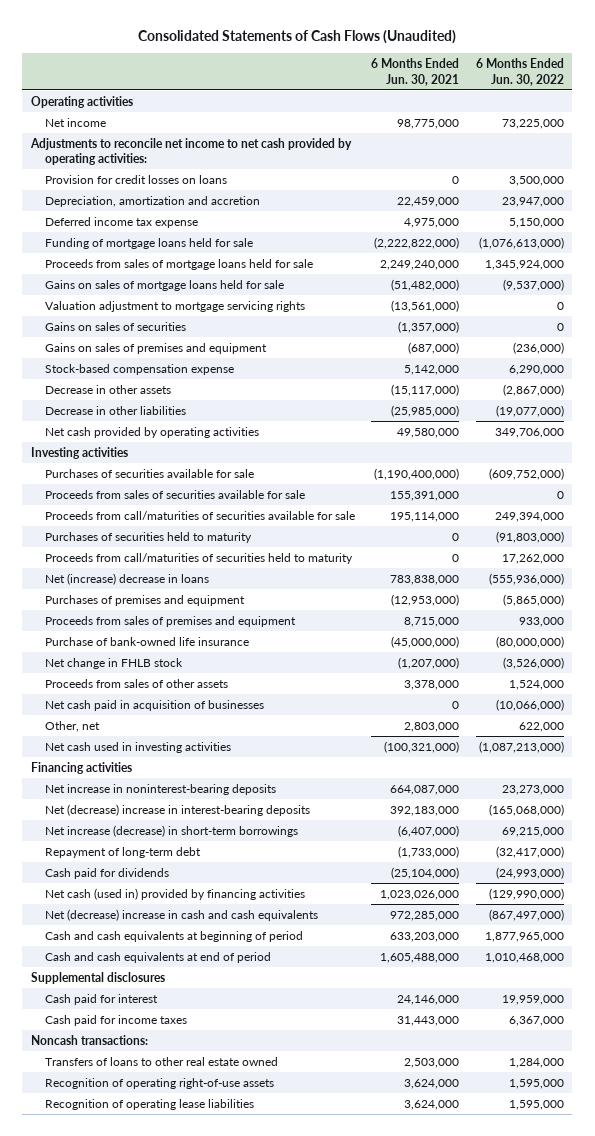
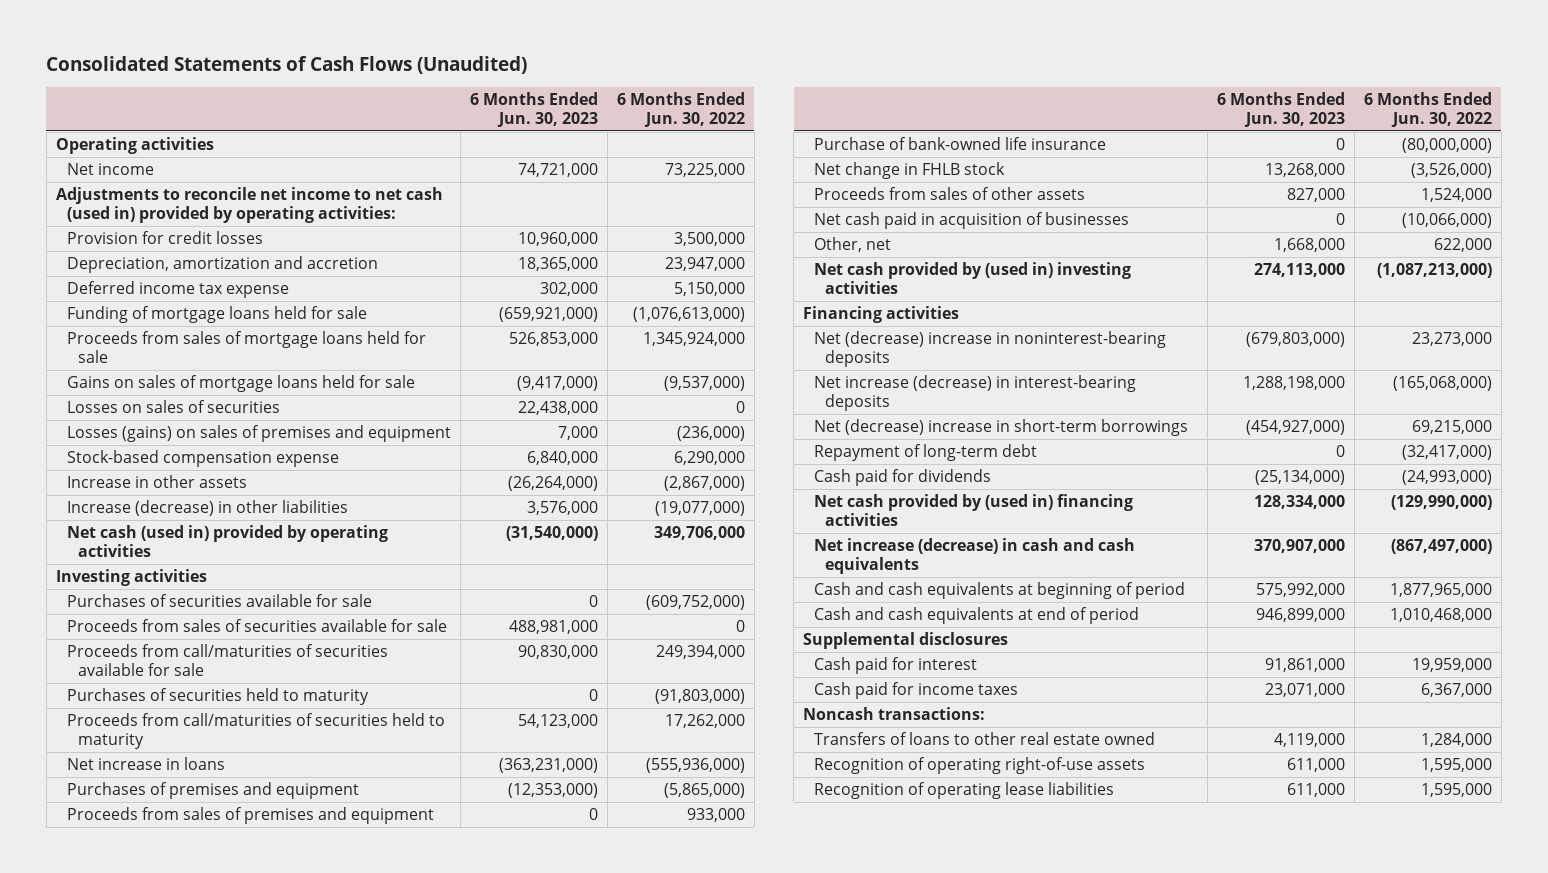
- | 6 Months Ended Jun. 30, 2021 | 6 Months Ended Jun. 30, 2022
+ | 6 Months Ended Jun. 30, 2023 | 6 Months Ended Jun. 30, 2022
- Adjustments to reconcile net income to net cash provided by operating activities:
- Provision for credit losses on loans | 0 | 3,500,000
+ Adjustments to reconcile net income to net cash (used in) provided by operating activities:
+ Provision for credit losses | 10,960,000 | 3,500,000
- Valuation adjustment to mortgage servicing rights | (13,561,000) | 0
- Gains on sales of securities | (1,357,000) | 0
- Gains on sales of premises and equipment | (687,000) | (236,000)
+ Losses on sales of securities | 22,438,000 | 0
+ Losses (gains) on sales of premises and equipment | 7,000 | (236,000)
- Decrease in other assets | (15,117,000) | (2,867,000)
- Decrease in other liabilities | (25,985,000) | (19,077,000)
- Net cash provided by operating activities | 49,580,000 | 349,706,000
+ Increase in other assets | (26,264,000) | (2,867,000)
+ Increase (decrease) in other liabilities | 3,576,000 | (19,077,000)
+ Net cash (used in) provided by operating activities | (31,540,000) | 349,706,000
- Net (increase) decrease in loans | 783,838,000 | (555,936,000)
+ Net increase in loans | (363,231,000) | (555,936,000)
- Net cash used in investing activities | (100,321,000) | (1,087,213,000)
+ Net cash provided by (used in) investing activities | 274,113,000 | (1,087,213,000)
- Net increase in noninterest-bearing deposits | 664,087,000 | 23,273,000
- Net (decrease) increase in interest-bearing deposits | 392,183,000 | (165,068,000)
- Net increase (decrease) in short-term borrowings | (6,407,000) | 69,215,000
+ Net (decrease) increase in noninterest-bearing deposits | (679,803,000) | 23,273,000
+ Net increase (decrease) in interest-bearing deposits | 1,288,198,000 | (165,068,000)
+ Net (decrease) increase in short-term borrowings | (454,927,000) | 69,215,000
- Net cash (used in) provided by financing activities | 1,023,026,000 | (129,990,000)
- Net (decrease) increase in cash and cash equivalents | 972,285,000 | (867,497,000)
+ Net cash provided by (used in) financing activities | 128,334,000 | (129,990,000)
+ Net increase (decrease) in cash and cash equivalents | 370,907,000 | (867,497,000)

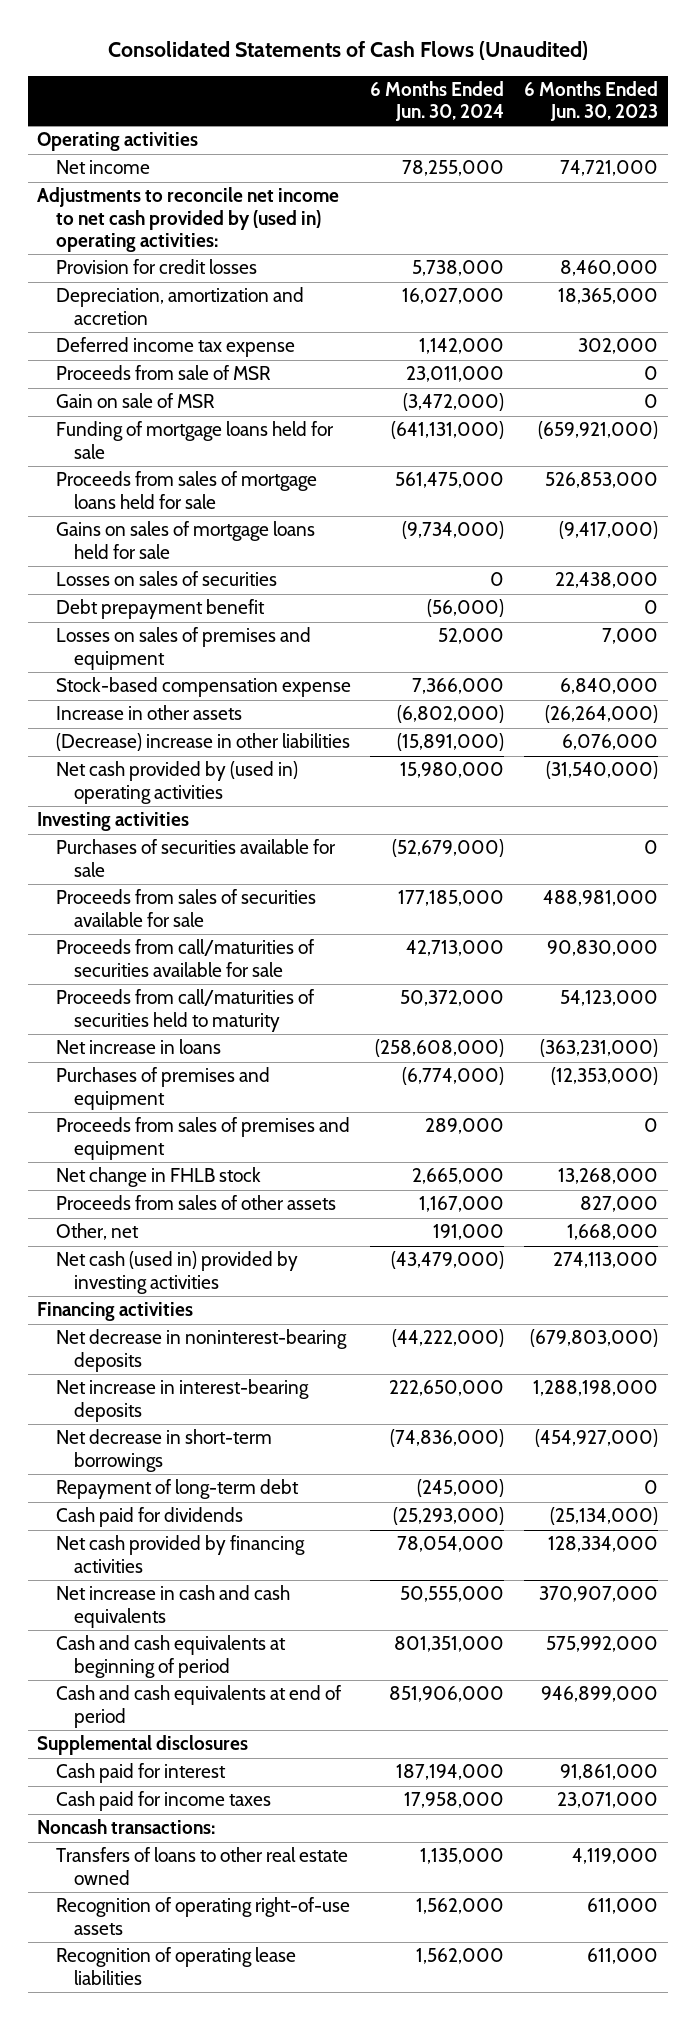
- | 6 Months Ended Jun. 30, 2023 | 6 Months Ended Jun. 30, 2022
+ | 6 Months Ended Jun. 30, 2024 | 6 Months Ended Jun. 30, 2023
- Adjustments to reconcile net income to net cash (used in) provided by operating activities:
- Provision for credit losses | 10,960,000 | 3,500,000
+ Adjustments to reconcile net income to net cash provided by (used in) operating activities:
+ Provision for credit losses | 5,738,000 | 8,460,000
+ Proceeds from sale of MSR | 23,011,000 | 0
+ Gain on sale of MSR | (3,472,000) | 0
- Losses (gains) on sales of premises and equipment | 7,000 | (236,000)
+ Debt prepayment benefit | (56,000) | 0
+ Losses on sales of premises and equipment | 52,000 | 7,000
- Increase (decrease) in other liabilities | 3,576,000 | (19,077,000)
- Net cash (used in) provided by operating activities | (31,540,000) | 349,706,000
+ (Decrease) increase in other liabilities | (15,891,000) | 6,076,000
+ Net cash provided by (used in) operating activities | 15,980,000 | (31,540,000)
- Purchases of securities held to maturity | 0 | (91,803,000)
- Purchase of bank-owned life insurance | 0 | (80,000,000)
- Net cash paid in acquisition of businesses | 0 | (10,066,000)
- Net cash provided by (used in) investing activities | 274,113,000 | (1,087,213,000)
+ Net cash (used in) provided by investing activities | (43,479,000) | 274,113,000
- Net (decrease) increase in noninterest-bearing deposits | (679,803,000) | 23,273,000
- Net increase (decrease) in interest-bearing deposits | 1,288,198,000 | (165,068,000)
- Net (decrease) increase in short-term borrowings | (454,927,000) | 69,215,000
+ Net decrease in noninterest-bearing deposits | (44,222,000) | (679,803,000)
+ Net increase in interest-bearing deposits | 222,650,000 | 1,288,198,000
+ Net decrease in short-term borrowings | (74,836,000) | (454,927,000)
- Net cash provided by (used in) financing activities | 128,334,000 | (129,990,000)
- Net increase (decrease) in cash and cash equivalents | 370,907,000 | (867,497,000)
+ Net cash provided by financing activities | 78,054,000 | 128,334,000
+ Net increase in cash and cash equivalents | 50,555,000 | 370,907,000

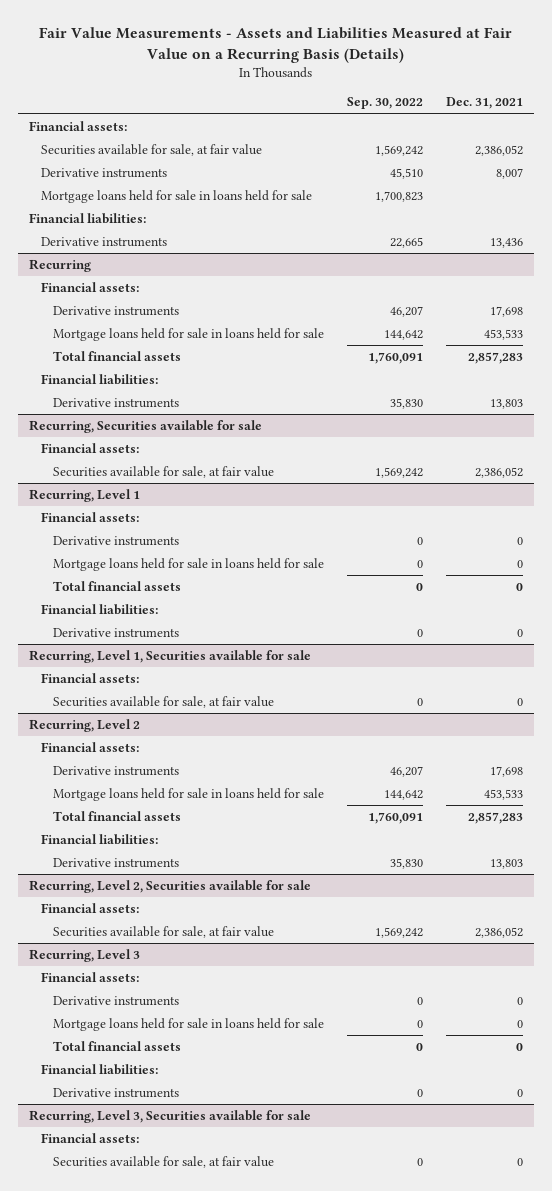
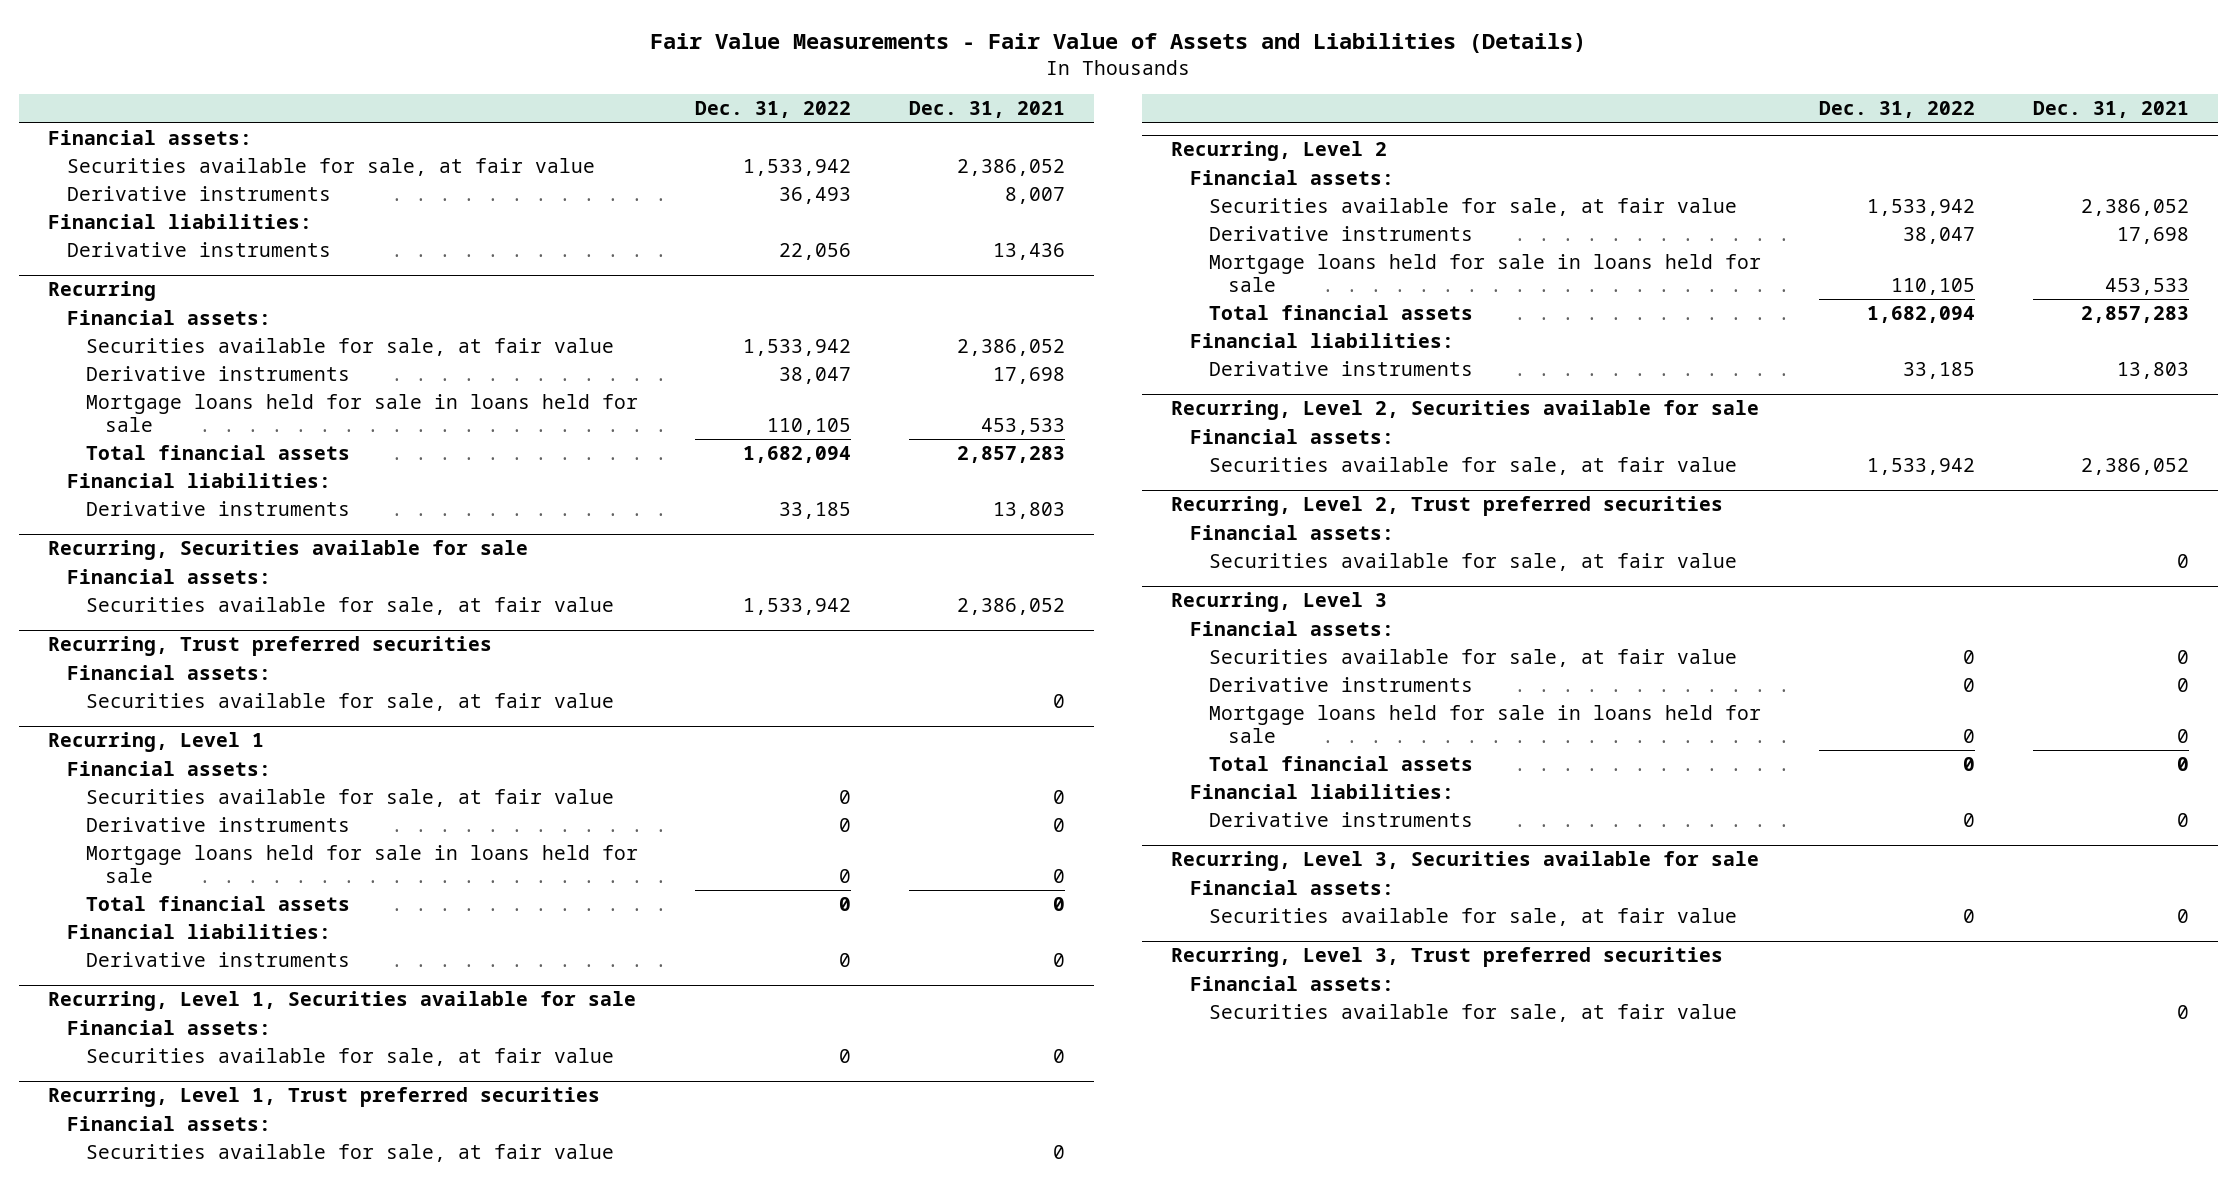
- Fair Value Measurements - Assets and Liabilities Measured at Fair Value on a Recurring Basis (Details)
+ Fair Value Measurements - Fair Value of Assets and Liabilities (Details)
- | Sep. 30, 2022 | Dec. 31, 2021
+ | Dec. 31, 2022 | Dec. 31, 2021
- Mortgage loans held for sale in loans held for sale | 1,700,823 |
@ Recurring
+ Securities available for sale, at fair value | 1,533,942 | 2,386,052
+ Recurring, Trust preferred securities
+ Financial assets:
+ Securities available for sale, at fair value | | 0
@ Recurring, Level 1
+ Securities available for sale, at fair value | 0 | 0
+ Recurring, Level 1, Trust preferred securities
+ Financial assets:
+ Securities available for sale, at fair value | | 0
@ Recurring, Level 2
+ Securities available for sale, at fair value | 1,533,942 | 2,386,052
+ Recurring, Level 2, Trust preferred securities
+ Financial assets:
+ Securities available for sale, at fair value | | 0
@ Recurring, Level 3
+ Securities available for sale, at fair value | 0 | 0
+ Recurring, Level 3, Trust preferred securities
+ Financial assets:
+ Securities available for sale, at fair value | | 0

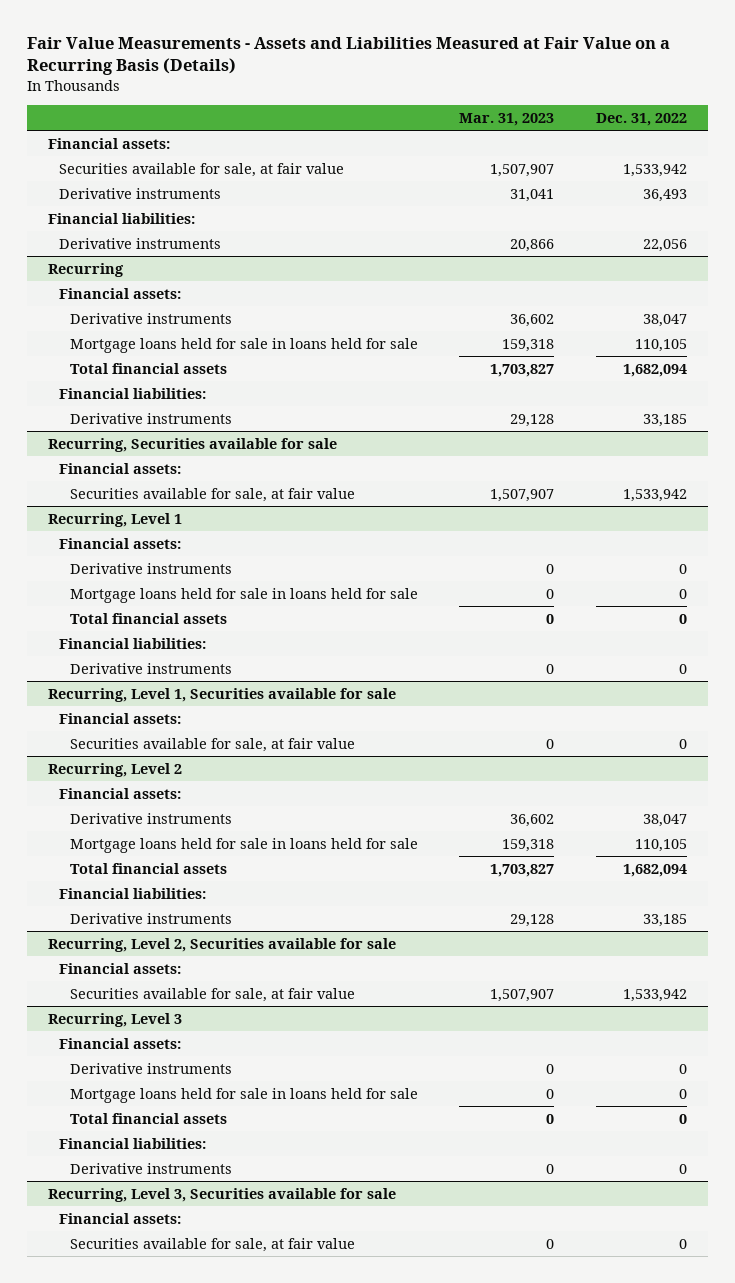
- Fair Value Measurements - Fair Value of Assets and Liabilities (Details)
+ Fair Value Measurements - Assets and Liabilities Measured at Fair Value on a Recurring Basis (Details)
- | Dec. 31, 2022 | Dec. 31, 2021
+ | Mar. 31, 2023 | Dec. 31, 2022
@ Recurring
- Securities available for sale, at fair value | 1,533,942 | 2,386,052
- Recurring, Trust preferred securities
- Financial assets:
- Securities available for sale, at fair value | | 0
@ Recurring, Level 1
- Securities available for sale, at fair value | 0 | 0
- Recurring, Level 1, Trust preferred securities
- Financial assets:
- Securities available for sale, at fair value | | 0
@ Recurring, Level 2
- Securities available for sale, at fair value | 1,533,942 | 2,386,052
- Recurring, Level 2, Trust preferred securities
- Financial assets:
- Securities available for sale, at fair value | | 0
@ Recurring, Level 3
- Securities available for sale, at fair value | 0 | 0
- Recurring, Level 3, Trust preferred securities
- Financial assets:
- Securities available for sale, at fair value | | 0

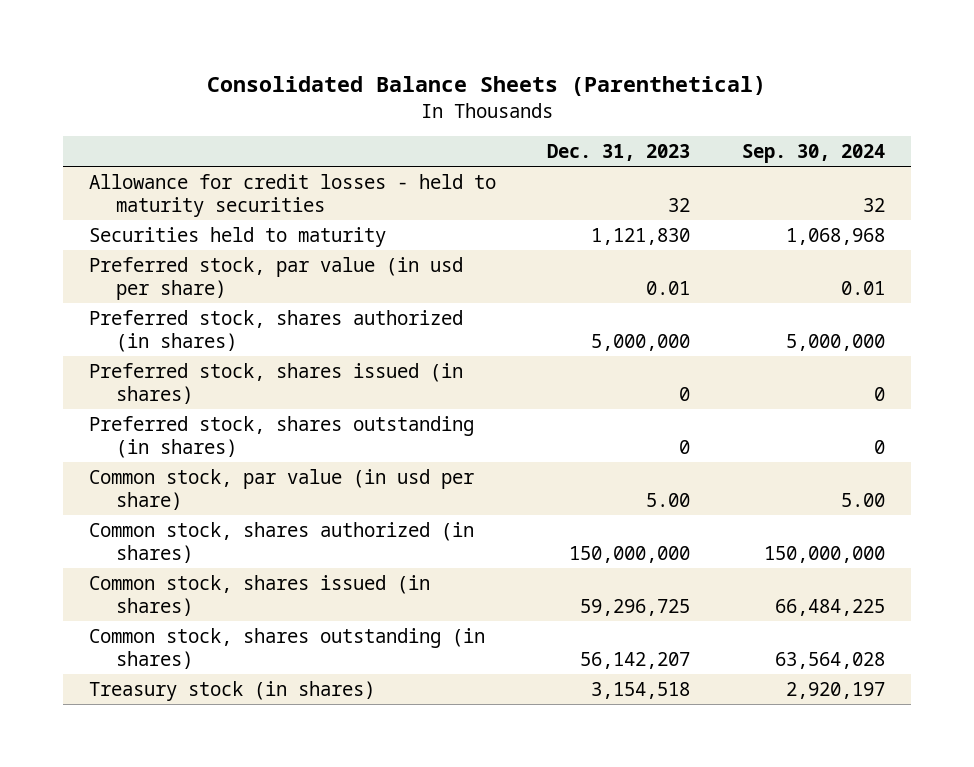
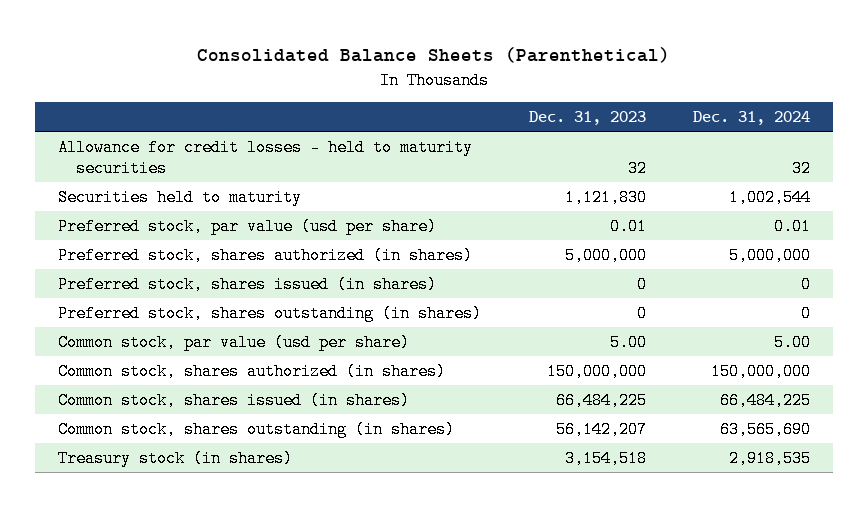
- | Dec. 31, 2023 | Sep. 30, 2024
+ | Dec. 31, 2023 | Dec. 31, 2024
- Preferred stock, par value (in usd per share) | 0.01 | 0.01
+ Preferred stock, par value (usd per share) | 0.01 | 0.01
- Common stock, par value (in usd per share) | 5.00 | 5.00
+ Common stock, par value (usd per share) | 5.00 | 5.00
- Common stock, shares issued (in shares) | 59,296,725 | 66,484,225
+ Common stock, shares issued (in shares) | 66,484,225 | 66,484,225

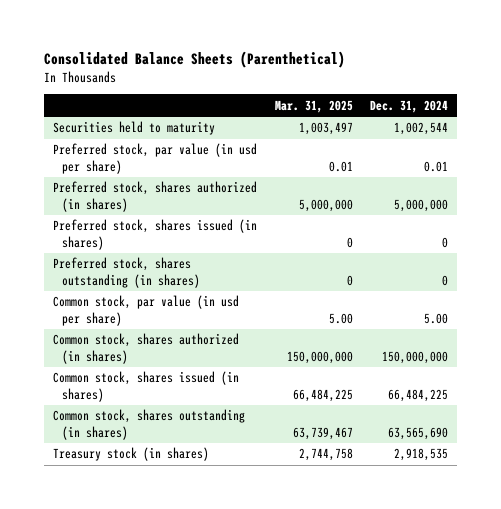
- | Dec. 31, 2023 | Dec. 31, 2024
+ | Mar. 31, 2025 | Dec. 31, 2024
- Allowance for credit losses - held to maturity securities | 32 | 32
- Preferred stock, par value (usd per share) | 0.01 | 0.01
+ Preferred stock, par value (in usd per share) | 0.01 | 0.01
- Common stock, par value (usd per share) | 5.00 | 5.00
+ Common stock, par value (in usd per share) | 5.00 | 5.00

